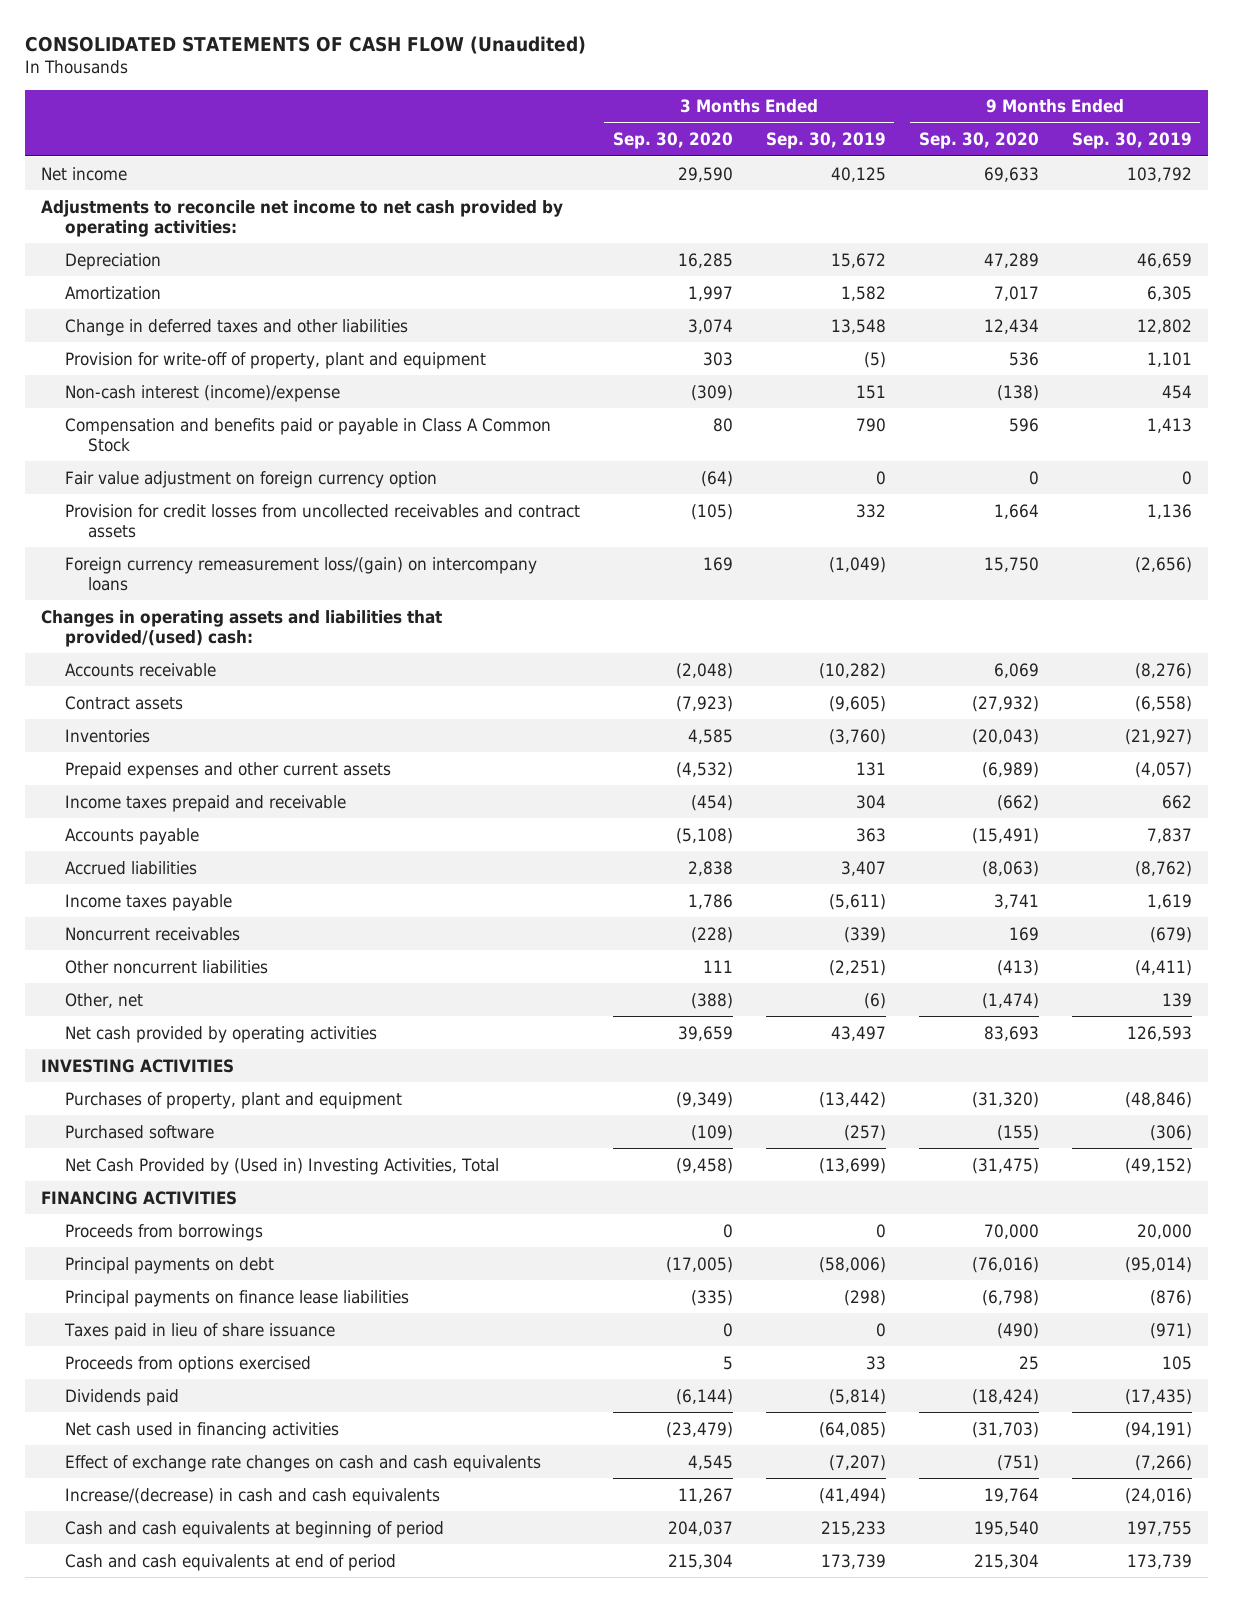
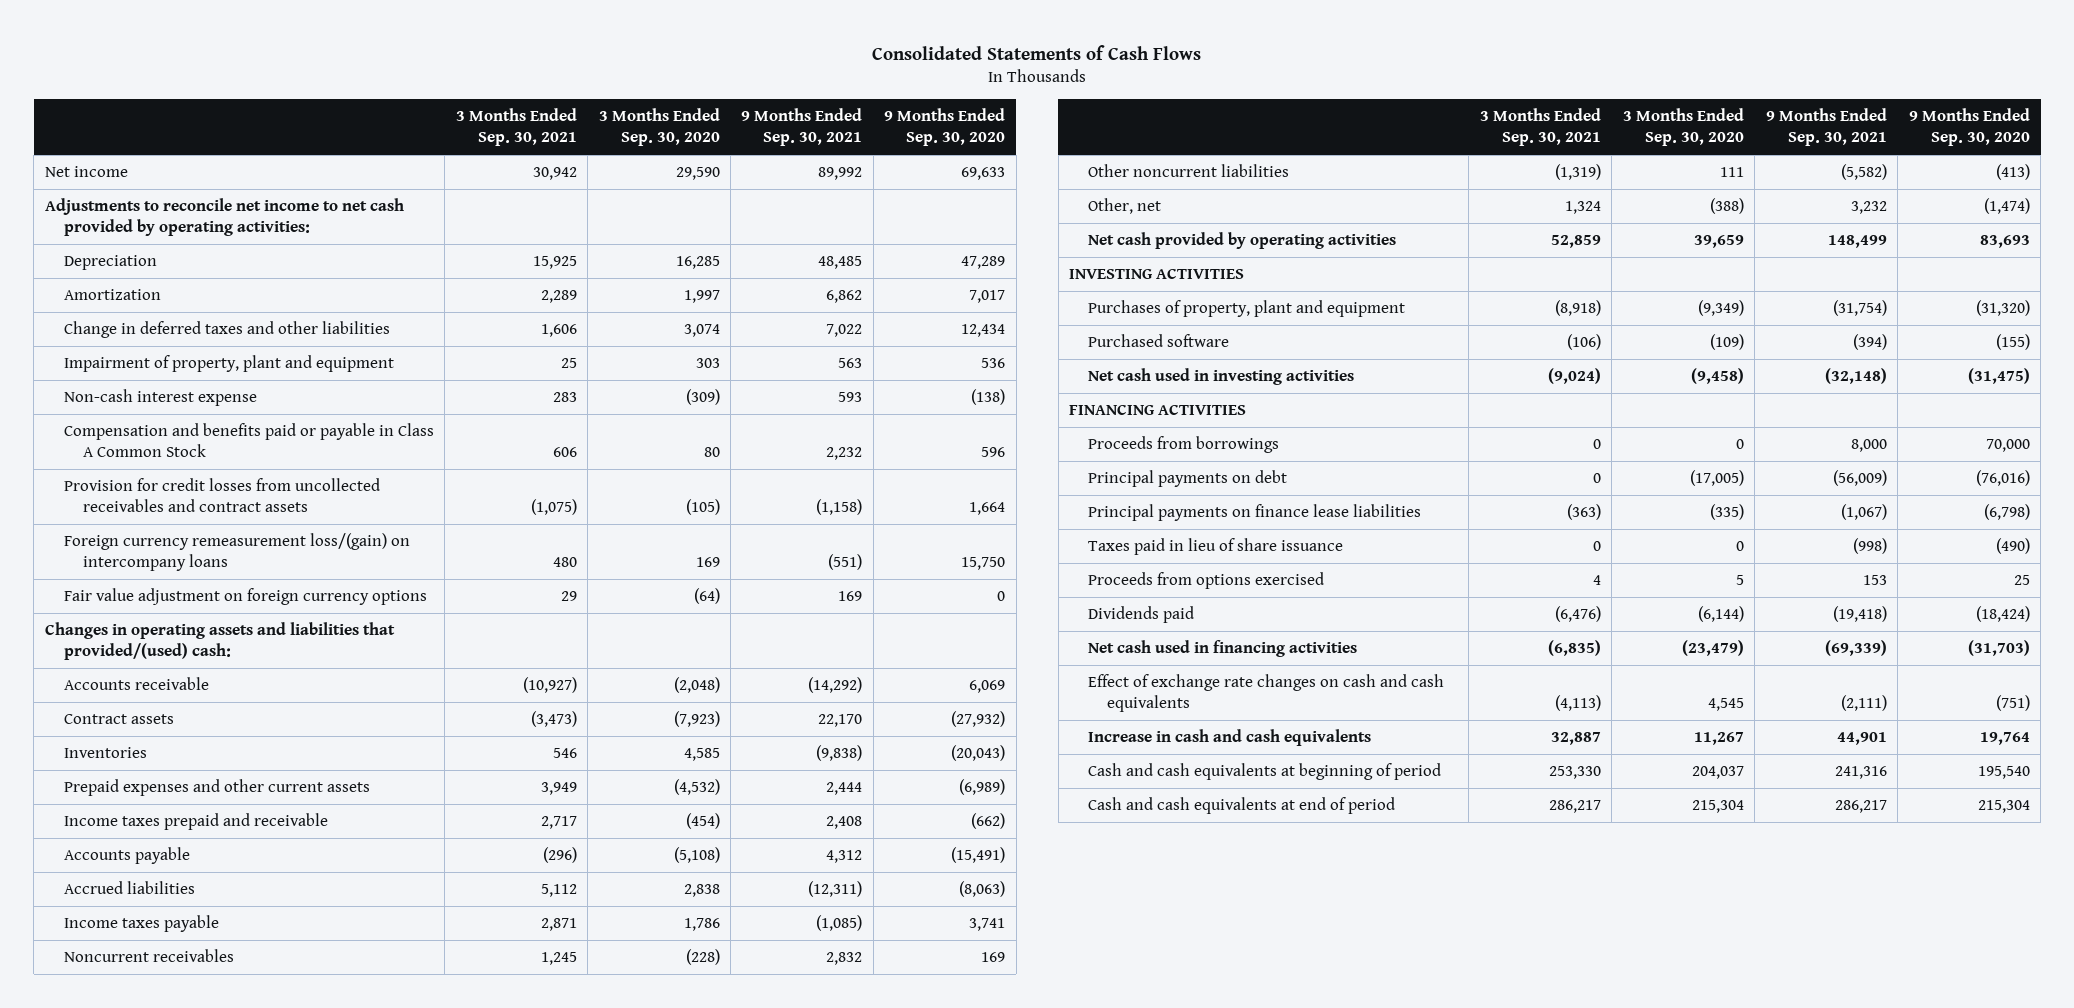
- CONSOLIDATED STATEMENTS OF CASH FLOW (Unaudited)
+ Consolidated Statements of Cash Flows
- | 3 Months Ended Sep. 30, 2020 | 3 Months Ended Sep. 30, 2019 | 9 Months Ended Sep. 30, 2020 | 9 Months Ended Sep. 30, 2019
+ | 3 Months Ended Sep. 30, 2021 | 3 Months Ended Sep. 30, 2020 | 9 Months Ended Sep. 30, 2021 | 9 Months Ended Sep. 30, 2020
- Provision for write-off of property, plant and equipment | 303 | (5) | 536 | 1,101
- Non-cash interest (income)/expense | (309) | 151 | (138) | 454
+ Impairment of property, plant and equipment | 25 | 303 | 563 | 536
+ Non-cash interest expense | 283 | (309) | 593 | (138)
- Fair value adjustment on foreign currency option | (64) | 0 | 0 | 0
+ Fair value adjustment on foreign currency options | 29 | (64) | 169 | 0
- Net Cash Provided by (Used in) Investing Activities, Total | (9,458) | (13,699) | (31,475) | (49,152)
+ Net cash used in investing activities | (9,024) | (9,458) | (32,148) | (31,475)
- Increase/(decrease) in cash and cash equivalents | 11,267 | (41,494) | 19,764 | (24,016)
+ Increase in cash and cash equivalents | 32,887 | 11,267 | 44,901 | 19,764

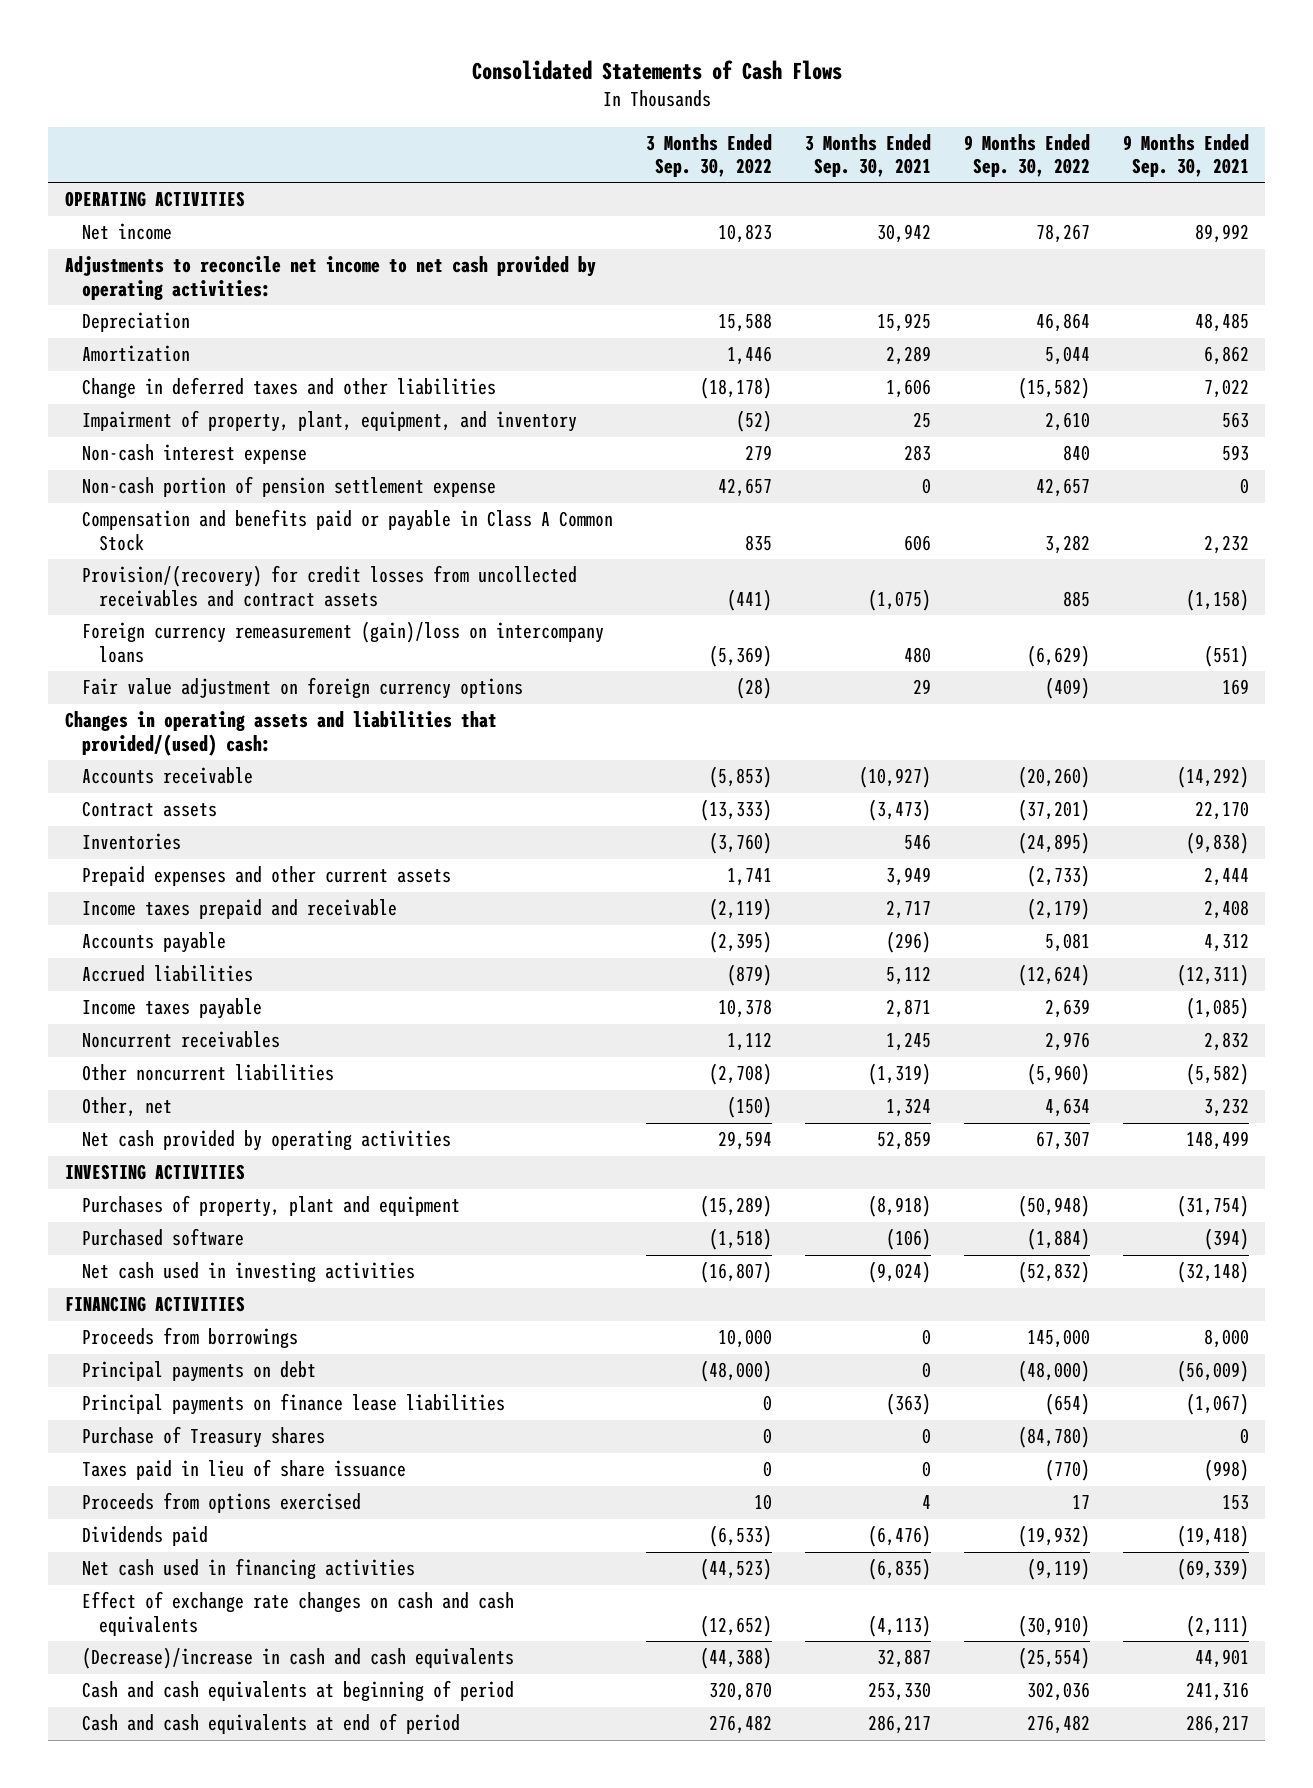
- | 3 Months Ended Sep. 30, 2021 | 3 Months Ended Sep. 30, 2020 | 9 Months Ended Sep. 30, 2021 | 9 Months Ended Sep. 30, 2020
+ | 3 Months Ended Sep. 30, 2022 | 3 Months Ended Sep. 30, 2021 | 9 Months Ended Sep. 30, 2022 | 9 Months Ended Sep. 30, 2021
+ OPERATING ACTIVITIES
- Impairment of property, plant and equipment | 25 | 303 | 563 | 536
+ Impairment of property, plant, equipment, and inventory | (52) | 25 | 2,610 | 563
+ Non-cash portion of pension settlement expense | 42,657 | 0 | 42,657 | 0
- Provision for credit losses from uncollected receivables and contract assets | (1,075) | (105) | (1,158) | 1,664
- Foreign currency remeasurement loss/(gain) on intercompany loans | 480 | 169 | (551) | 15,750
+ Provision/(recovery) for credit losses from uncollected receivables and contract assets | (441) | (1,075) | 885 | (1,158)
+ Foreign currency remeasurement (gain)/loss on intercompany loans | (5,369) | 480 | (6,629) | (551)
+ Purchase of Treasury shares | 0 | 0 | (84,780) | 0
- Increase in cash and cash equivalents | 32,887 | 11,267 | 44,901 | 19,764
+ (Decrease)/increase in cash and cash equivalents | (44,388) | 32,887 | (25,554) | 44,901

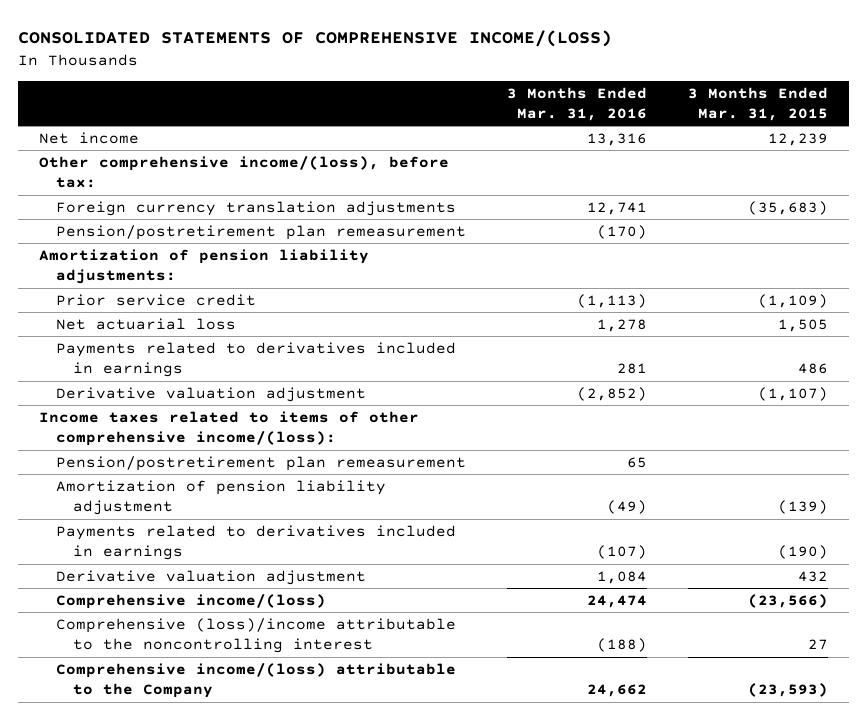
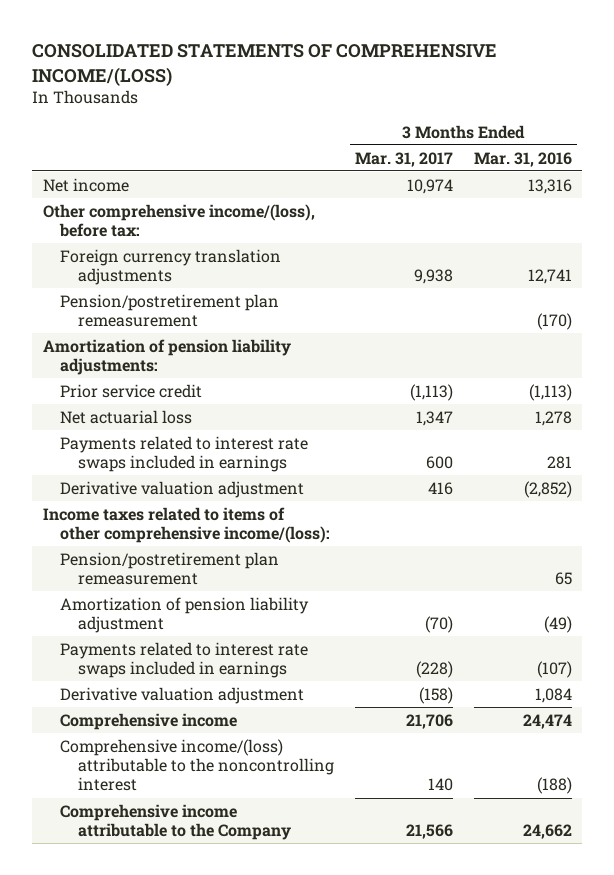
- | 3 Months Ended Mar. 31, 2016 | 3 Months Ended Mar. 31, 2015
+ | 3 Months Ended Mar. 31, 2017 | 3 Months Ended Mar. 31, 2016
- Payments related to derivatives included in earnings | 281 | 486
+ Payments related to interest rate swaps included in earnings | 600 | 281
- Payments related to derivatives included in earnings | (107) | (190)
+ Payments related to interest rate swaps included in earnings | (228) | (107)
- Comprehensive income/(loss) | 24,474 | (23,566)
- Comprehensive (loss)/income attributable to the noncontrolling interest | (188) | 27
- Comprehensive income/(loss) attributable to the Company | 24,662 | (23,593)
+ Comprehensive income | 21,706 | 24,474
+ Comprehensive income/(loss) attributable to the noncontrolling interest | 140 | (188)
+ Comprehensive income attributable to the Company | 21,566 | 24,662

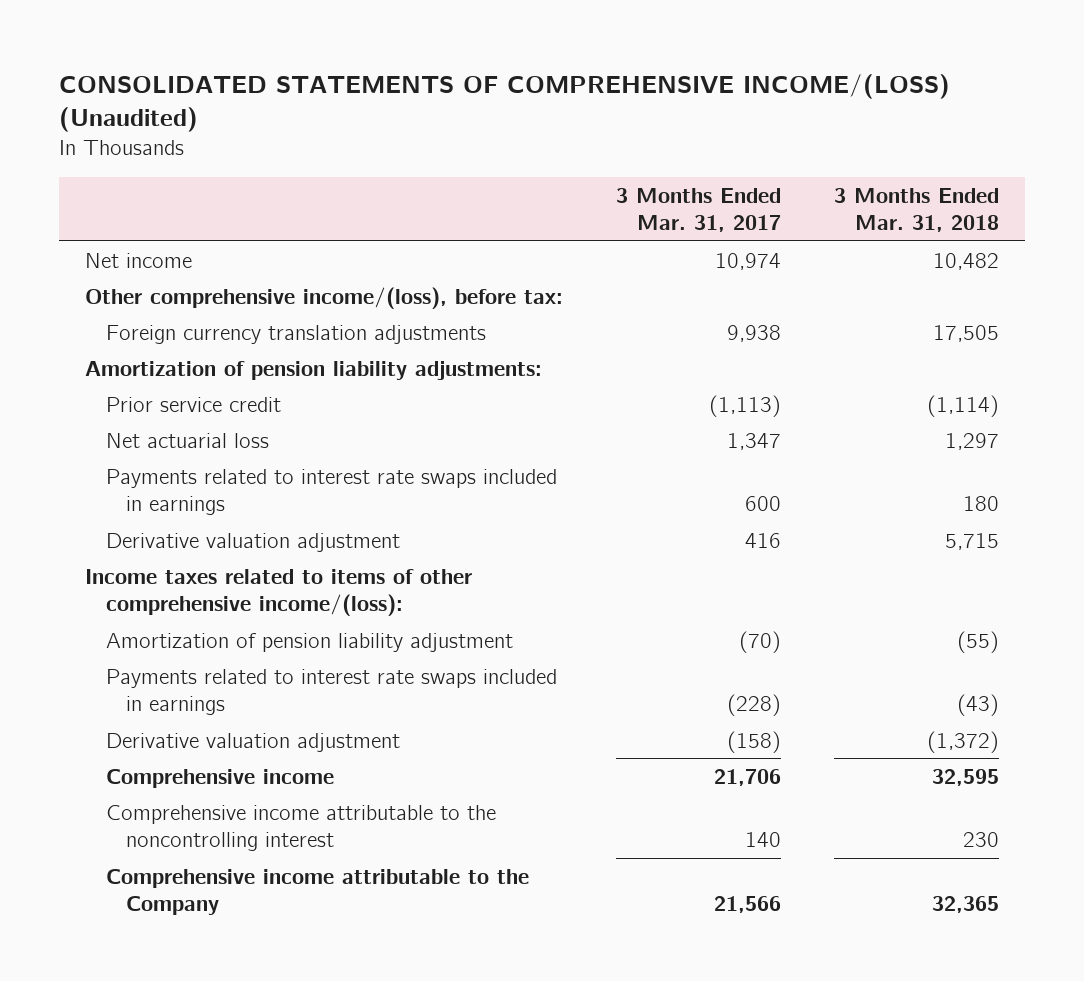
- CONSOLIDATED STATEMENTS OF COMPREHENSIVE INCOME/(LOSS)
+ CONSOLIDATED STATEMENTS OF COMPREHENSIVE INCOME/(LOSS) (Unaudited)
- | 3 Months Ended Mar. 31, 2017 | 3 Months Ended Mar. 31, 2016
+ | 3 Months Ended Mar. 31, 2017 | 3 Months Ended Mar. 31, 2018
- Pension/postretirement plan remeasurement | | (170)
- Pension/postretirement plan remeasurement | | 65
- Comprehensive income/(loss) attributable to the noncontrolling interest | 140 | (188)
+ Comprehensive income attributable to the noncontrolling interest | 140 | 230

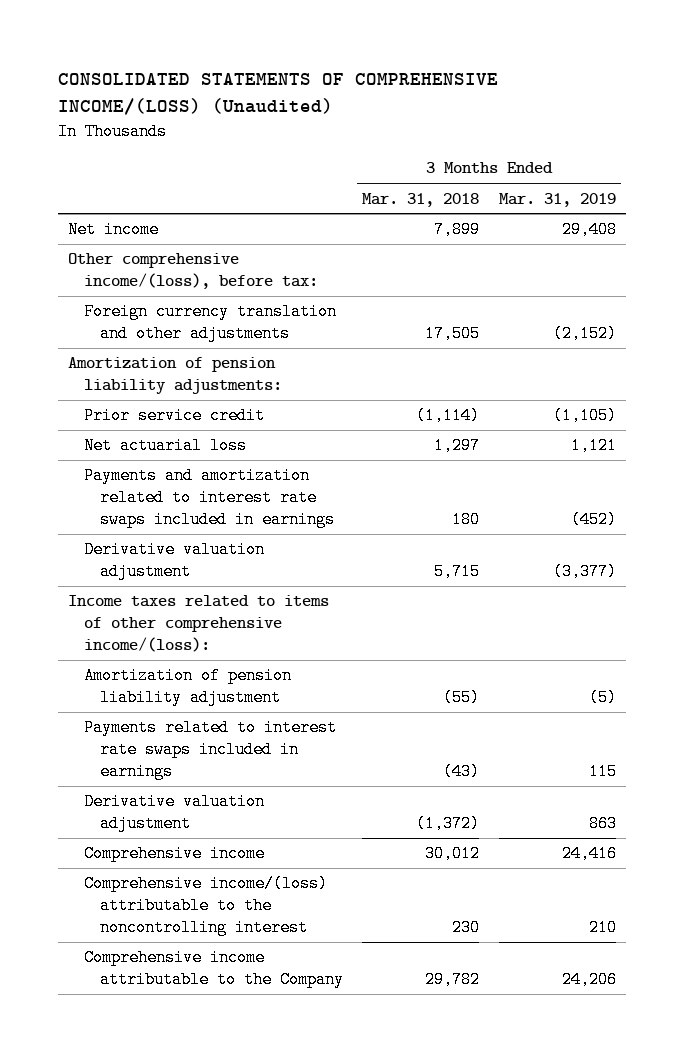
- | 3 Months Ended Mar. 31, 2017 | 3 Months Ended Mar. 31, 2018
+ | 3 Months Ended Mar. 31, 2018 | 3 Months Ended Mar. 31, 2019
- Net income | 10,974 | 10,482
+ Net income | 7,899 | 29,408
- Foreign currency translation adjustments | 9,938 | 17,505
+ Foreign currency translation and other adjustments | 17,505 | (2,152)
- Payments related to interest rate swaps included in earnings | 600 | 180
+ Payments and amortization related to interest rate swaps included in earnings | 180 | (452)
- Comprehensive income | 21,706 | 32,595
- Comprehensive income attributable to the noncontrolling interest | 140 | 230
- Comprehensive income attributable to the Company | 21,566 | 32,365
+ Comprehensive income | 30,012 | 24,416
+ Comprehensive income/(loss) attributable to the noncontrolling interest | 230 | 210
+ Comprehensive income attributable to the Company | 29,782 | 24,206

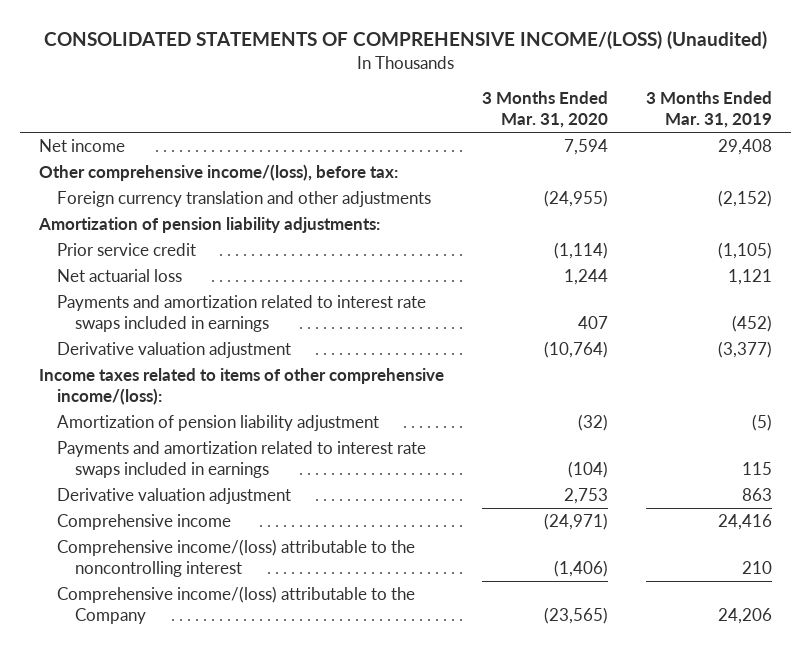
- | 3 Months Ended Mar. 31, 2018 | 3 Months Ended Mar. 31, 2019
+ | 3 Months Ended Mar. 31, 2020 | 3 Months Ended Mar. 31, 2019
- Payments related to interest rate swaps included in earnings | (43) | 115
+ Payments and amortization related to interest rate swaps included in earnings | (104) | 115
- Comprehensive income attributable to the Company | 29,782 | 24,206
+ Comprehensive income/(loss) attributable to the Company | (23,565) | 24,206

